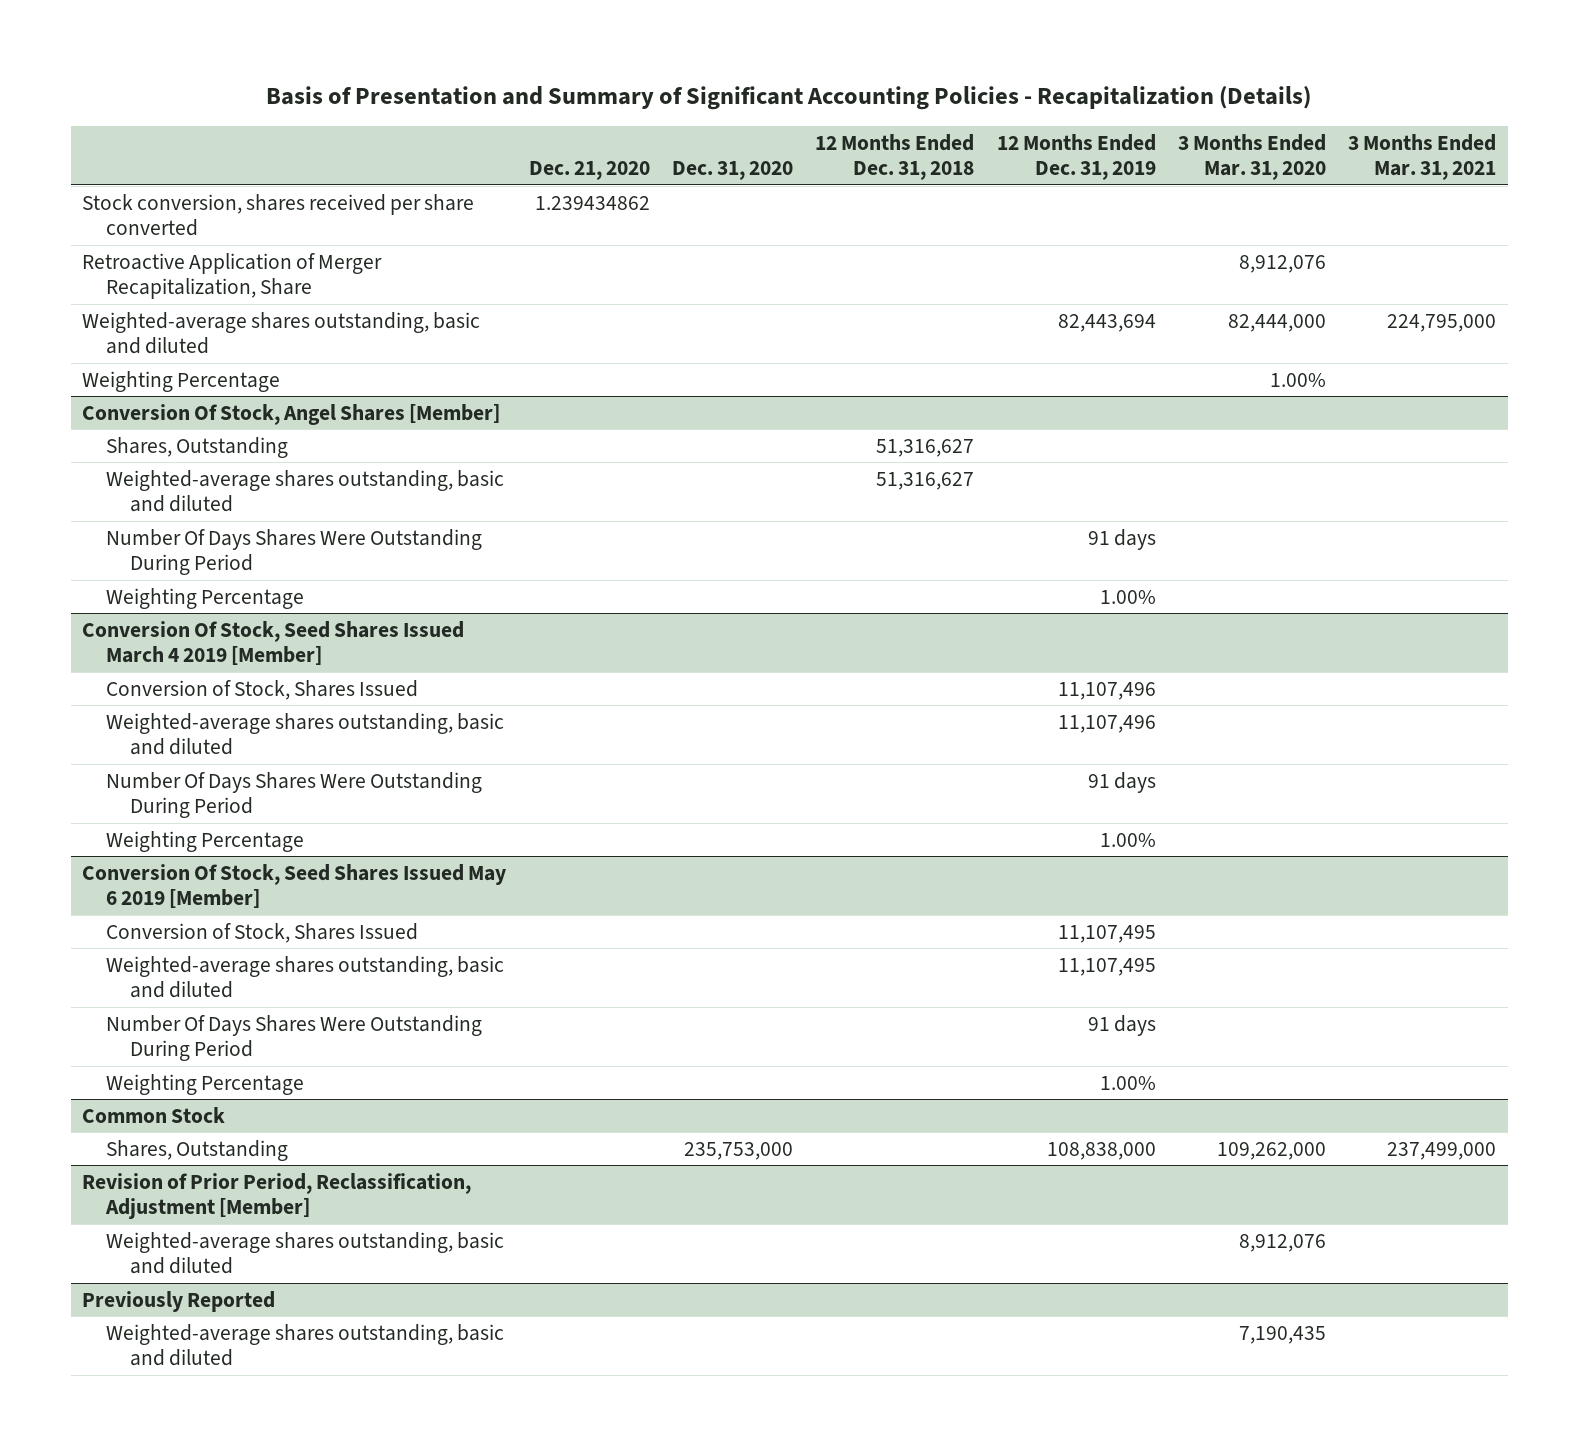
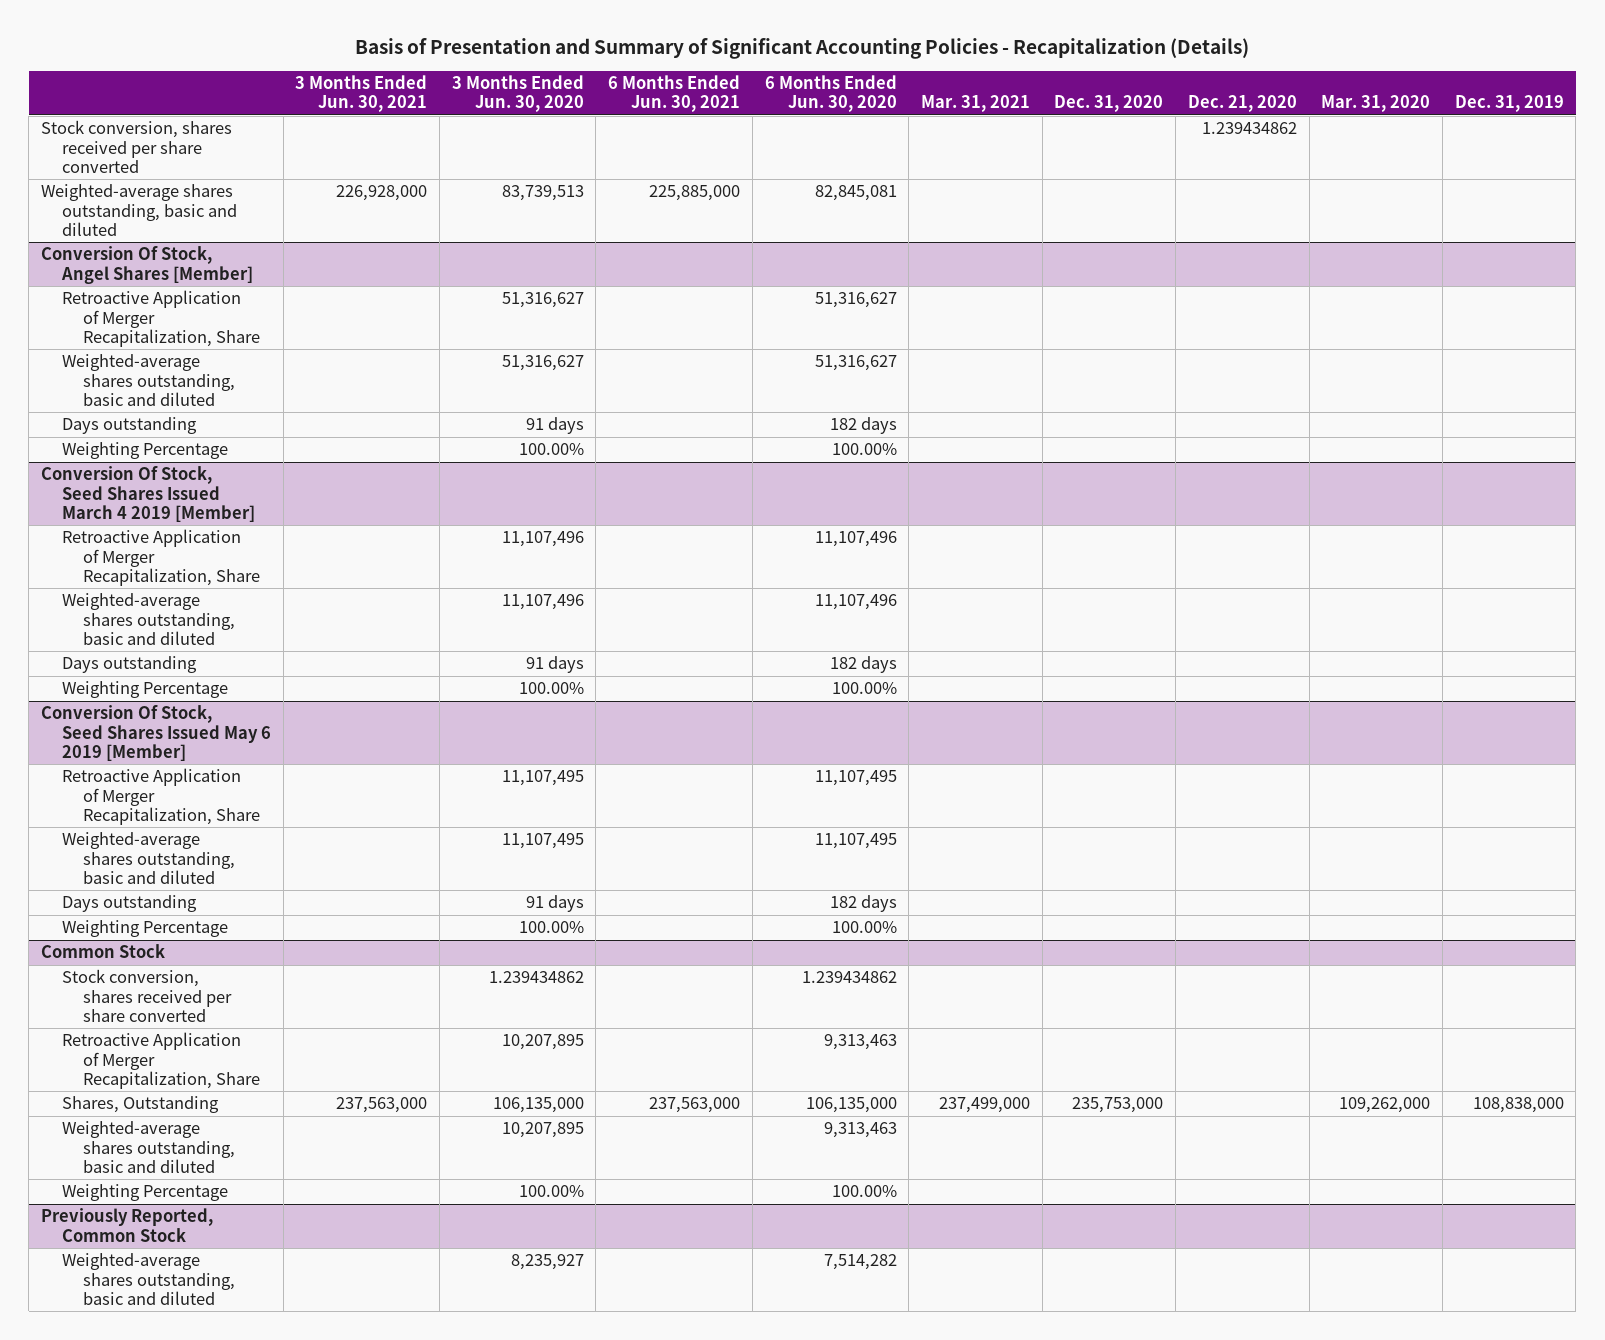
- | Dec. 21, 2020 | Dec. 31, 2020 | 12 Months Ended Dec. 31, 2018 | 12 Months Ended Dec. 31, 2019 | 3 Months Ended Mar. 31, 2020 | 3 Months Ended Mar. 31, 2021
+ | 3 Months Ended Jun. 30, 2021 | 3 Months Ended Jun. 30, 2020 | 6 Months Ended Jun. 30, 2021 | 6 Months Ended Jun. 30, 2020 | Mar. 31, 2021 | Dec. 31, 2020 | Dec. 21, 2020 | Mar. 31, 2020 | Dec. 31, 2019
- Retroactive Application of Merger Recapitalization, Share | | | | | 8,912,076 |
- Weighting Percentage | | | | | 1.00% |
@ Conversion Of Stock, Angel Shares [Member]
- Shares, Outstanding | | | 51,316,627 | | |
+ Retroactive Application of Merger Recapitalization, Share | | 51,316,627 | | 51,316,627 | | | | |
- Number Of Days Shares Were Outstanding During Period | | | | 91 days | |
+ Days outstanding | | 91 days | | 182 days | | | | |
@ Conversion Of Stock, Seed Shares Issued March 4 2019 [Member]
- Conversion of Stock, Shares Issued | | | | 11,107,496 | |
+ Retroactive Application of Merger Recapitalization, Share | | 11,107,496 | | 11,107,496 | | | | |
- Number Of Days Shares Were Outstanding During Period | | | | 91 days | |
+ Days outstanding | | 91 days | | 182 days | | | | |
@ Conversion Of Stock, Seed Shares Issued May 6 2019 [Member]
- Conversion of Stock, Shares Issued | | | | 11,107,495 | |
+ Retroactive Application of Merger Recapitalization, Share | | 11,107,495 | | 11,107,495 | | | | |
- Number Of Days Shares Were Outstanding During Period | | | | 91 days | |
+ Days outstanding | | 91 days | | 182 days | | | | |
@ Common Stock
+ Stock conversion, shares received per share converted | | 1.239434862 | | 1.239434862 | | | | |
+ Retroactive Application of Merger Recapitalization, Share | | 10,207,895 | | 9,313,463 | | | | |
- Revision of Prior Period, Reclassification, Adjustment [Member]
- Weighted-average shares outstanding, basic and diluted | | | | | 8,912,076 |
- Previously Reported
@ Common Stock
+ Weighted-average shares outstanding, basic and diluted | | 10,207,895 | | 9,313,463 | | | | |
+ Weighting Percentage | | 100.00% | | 100.00% | | | | |
+ Previously Reported, Common Stock

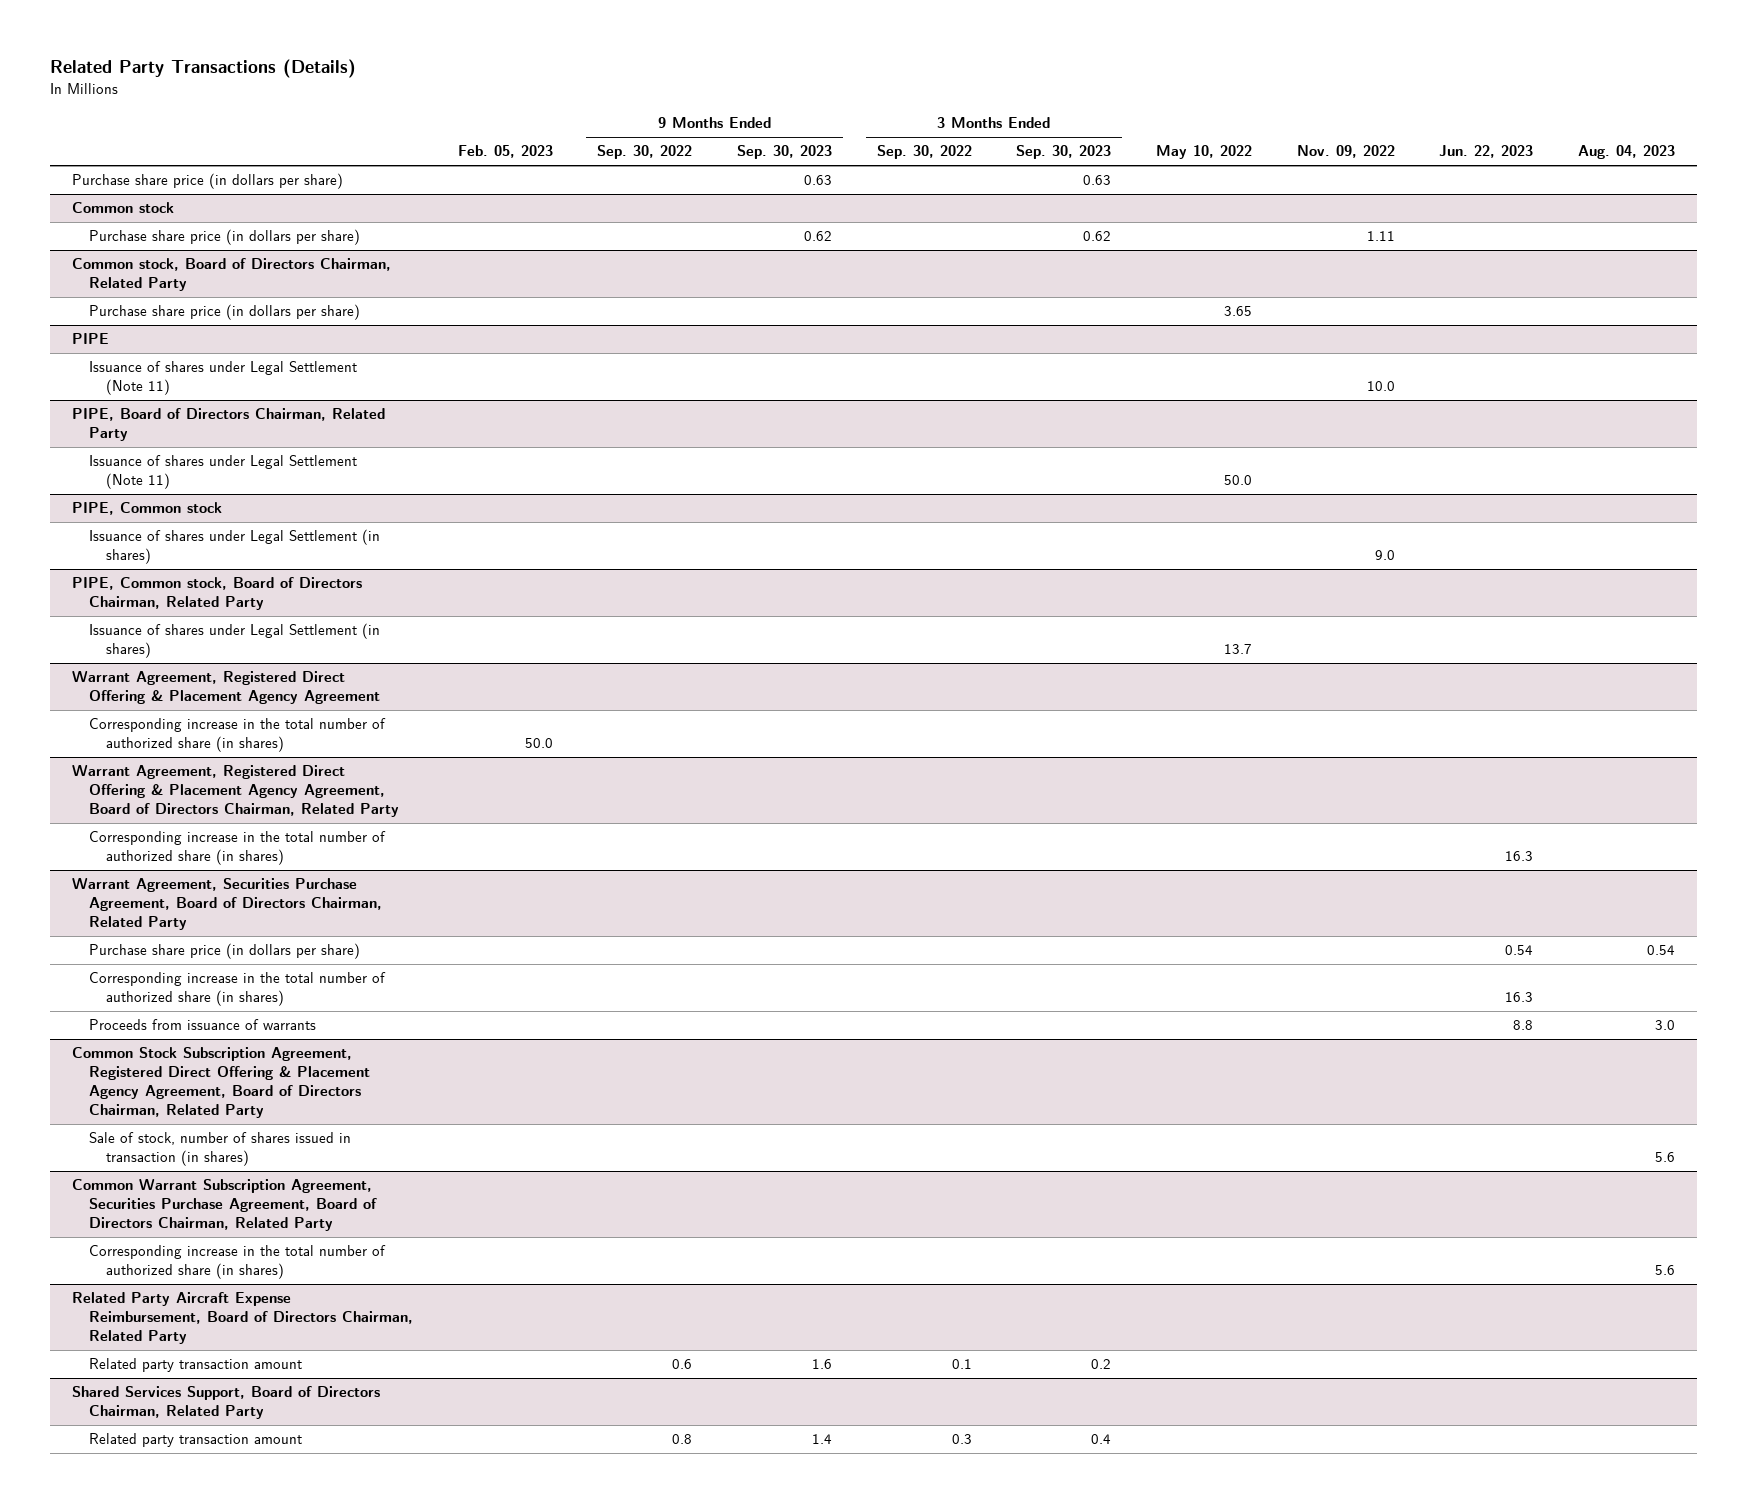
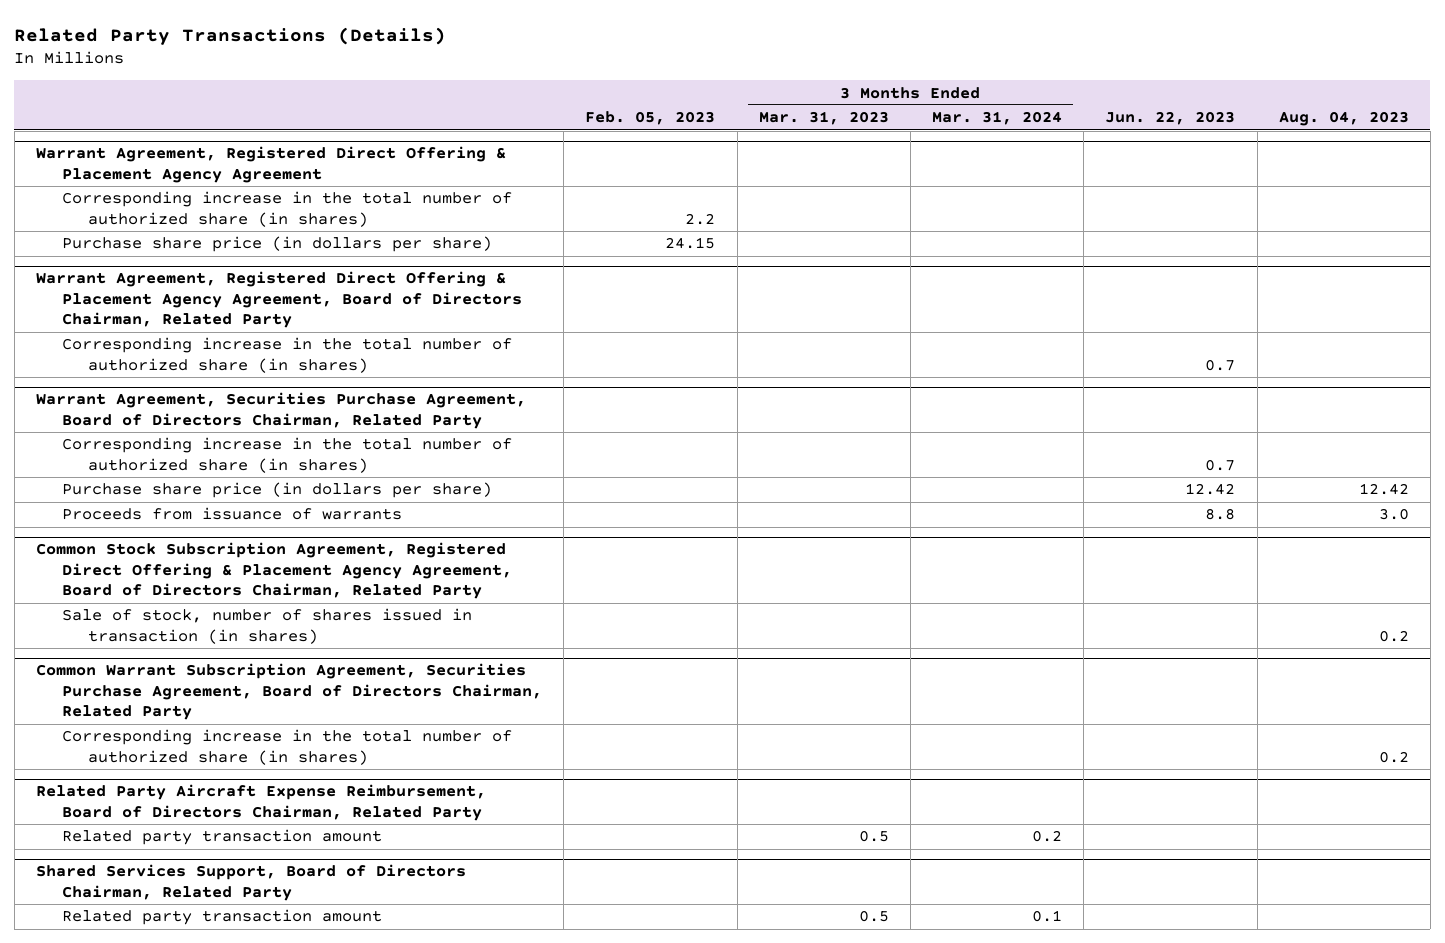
- | Feb. 05, 2023 | 9 Months Ended Sep. 30, 2022 | 9 Months Ended Sep. 30, 2023 | 3 Months Ended Sep. 30, 2022 | 3 Months Ended Sep. 30, 2023 | May 10, 2022 | Nov. 09, 2022 | Jun. 22, 2023 | Aug. 04, 2023
+ | Feb. 05, 2023 | 3 Months Ended Mar. 31, 2023 | 3 Months Ended Mar. 31, 2024 | Jun. 22, 2023 | Aug. 04, 2023
- Purchase share price (in dollars per share) | | | 0.63 | | 0.63 | | | |
- Common stock
- Purchase share price (in dollars per share) | | | 0.62 | | 0.62 | | 1.11 | |
- Common stock, Board of Directors Chairman, Related Party
- Purchase share price (in dollars per share) | | | | | | 3.65 | | |
- PIPE
- Issuance of shares under Legal Settlement (Note 11) | | | | | | | 10.0 | |
- PIPE, Board of Directors Chairman, Related Party
- Issuance of shares under Legal Settlement (Note 11) | | | | | | 50.0 | | |
- PIPE, Common stock
- Issuance of shares under Legal Settlement (in shares) | | | | | | | 9.0 | |
- PIPE, Common stock, Board of Directors Chairman, Related Party
- Issuance of shares under Legal Settlement (in shares) | | | | | | 13.7 | | |
@ Warrant Agreement, Registered Direct Offering & Placement Agency Agreement
- Corresponding increase in the total number of authorized share (in shares) | 50.0 | | | | | | | |
+ Corresponding increase in the total number of authorized share (in shares) | 2.2 | | | |
+ Purchase share price (in dollars per share) | 24.15 | | | |
@ Warrant Agreement, Registered Direct Offering & Placement Agency Agreement, Board of Directors Chairman, Related Party
- Corresponding increase in the total number of authorized share (in shares) | | | | | | | | 16.3 |
+ Corresponding increase in the total number of authorized share (in shares) | | | | 0.7 |
@ Warrant Agreement, Securities Purchase Agreement, Board of Directors Chairman, Related Party
- Purchase share price (in dollars per share) | | | | | | | | 0.54 | 0.54
- Corresponding increase in the total number of authorized share (in shares) | | | | | | | | 16.3 |
+ Corresponding increase in the total number of authorized share (in shares) | | | | 0.7 |
+ Purchase share price (in dollars per share) | | | | 12.42 | 12.42
@ Common Stock Subscription Agreement, Registered Direct Offering & Placement Agency Agreement, Board of Directors Chairman, Related Party
- Sale of stock, number of shares issued in transaction (in shares) | | | | | | | | | 5.6
+ Sale of stock, number of shares issued in transaction (in shares) | | | | | 0.2
@ Common Warrant Subscription Agreement, Securities Purchase Agreement, Board of Directors Chairman, Related Party
- Corresponding increase in the total number of authorized share (in shares) | | | | | | | | | 5.6
+ Corresponding increase in the total number of authorized share (in shares) | | | | | 0.2

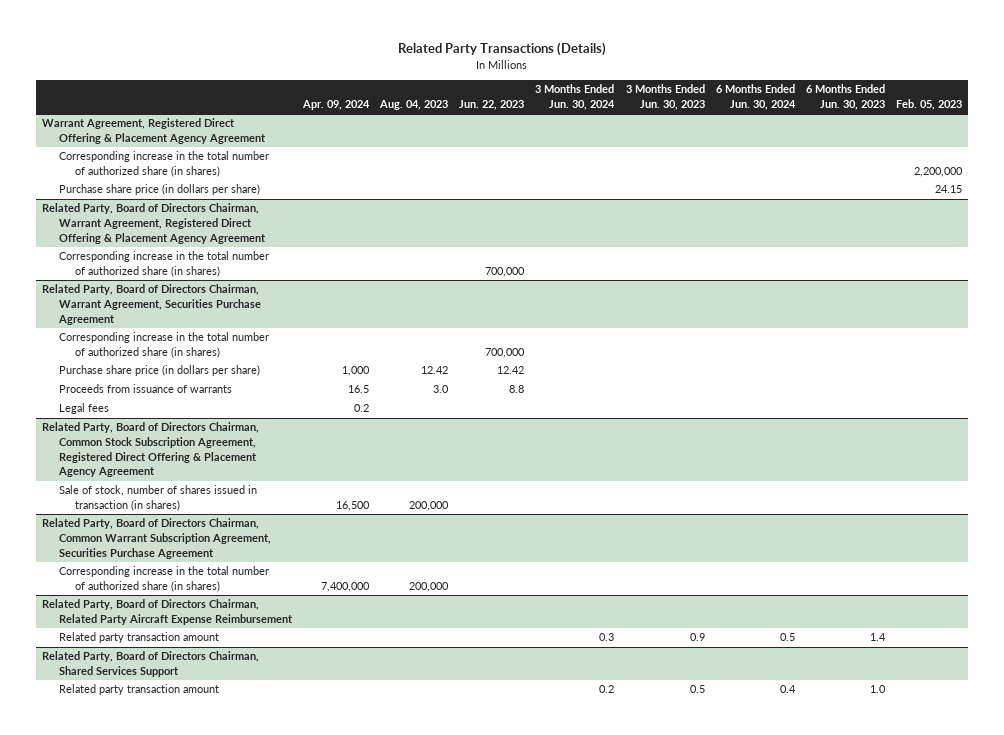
- | Feb. 05, 2023 | 3 Months Ended Mar. 31, 2023 | 3 Months Ended Mar. 31, 2024 | Jun. 22, 2023 | Aug. 04, 2023
+ | Apr. 09, 2024 | Aug. 04, 2023 | Jun. 22, 2023 | 3 Months Ended Jun. 30, 2024 | 3 Months Ended Jun. 30, 2023 | 6 Months Ended Jun. 30, 2024 | 6 Months Ended Jun. 30, 2023 | Feb. 05, 2023
@ Warrant Agreement, Registered Direct Offering & Placement Agency Agreement
- Corresponding increase in the total number of authorized share (in shares) | 2.2 | | | |
+ Corresponding increase in the total number of authorized share (in shares) | | | | | | | | 2,200,000
- Warrant Agreement, Registered Direct Offering & Placement Agency Agreement, Board of Directors Chairman, Related Party
- Corresponding increase in the total number of authorized share (in shares) | | | | 0.7 |
- Warrant Agreement, Securities Purchase Agreement, Board of Directors Chairman, Related Party
- Corresponding increase in the total number of authorized share (in shares) | | | | 0.7 |
+ Related Party, Board of Directors Chairman, Warrant Agreement, Registered Direct Offering & Placement Agency Agreement
+ Corresponding increase in the total number of authorized share (in shares) | | | 700,000 | | | | |
+ Related Party, Board of Directors Chairman, Warrant Agreement, Securities Purchase Agreement
+ Corresponding increase in the total number of authorized share (in shares) | | | 700,000 | | | | |
- Common Stock Subscription Agreement, Registered Direct Offering & Placement Agency Agreement, Board of Directors Chairman, Related Party
- Sale of stock, number of shares issued in transaction (in shares) | | | | | 0.2
- Common Warrant Subscription Agreement, Securities Purchase Agreement, Board of Directors Chairman, Related Party
- Corresponding increase in the total number of authorized share (in shares) | | | | | 0.2
- Related Party Aircraft Expense Reimbursement, Board of Directors Chairman, Related Party
+ Legal fees | 0.2 | | | | | | |
+ Related Party, Board of Directors Chairman, Common Stock Subscription Agreement, Registered Direct Offering & Placement Agency Agreement
+ Sale of stock, number of shares issued in transaction (in shares) | 16,500 | 200,000 | | | | | |
+ Related Party, Board of Directors Chairman, Common Warrant Subscription Agreement, Securities Purchase Agreement
+ Corresponding increase in the total number of authorized share (in shares) | 7,400,000 | 200,000 | | | | | |
+ Related Party, Board of Directors Chairman, Related Party Aircraft Expense Reimbursement
- Shared Services Support, Board of Directors Chairman, Related Party
+ Related Party, Board of Directors Chairman, Shared Services Support

